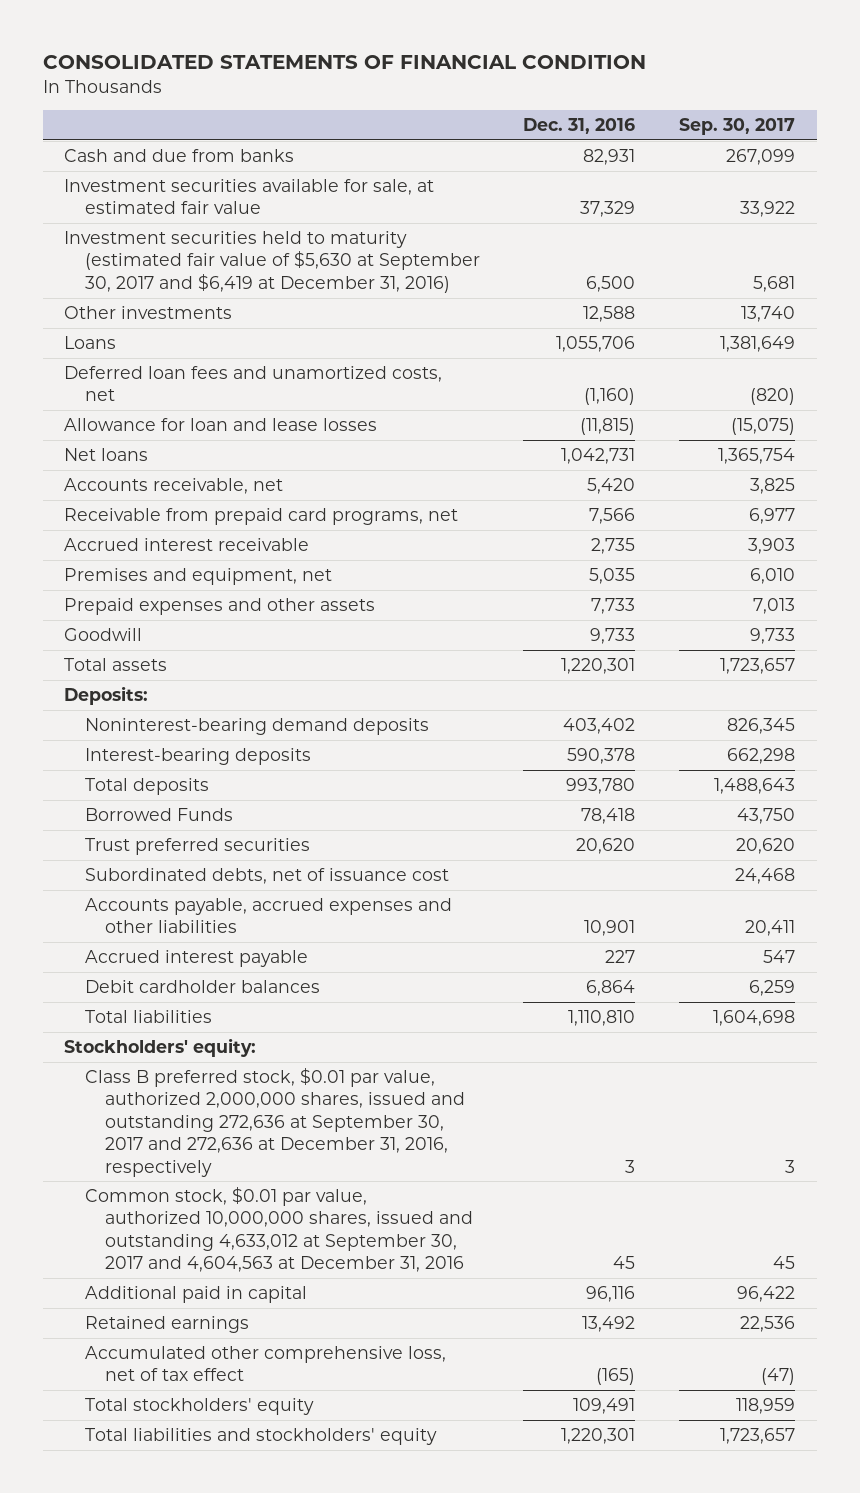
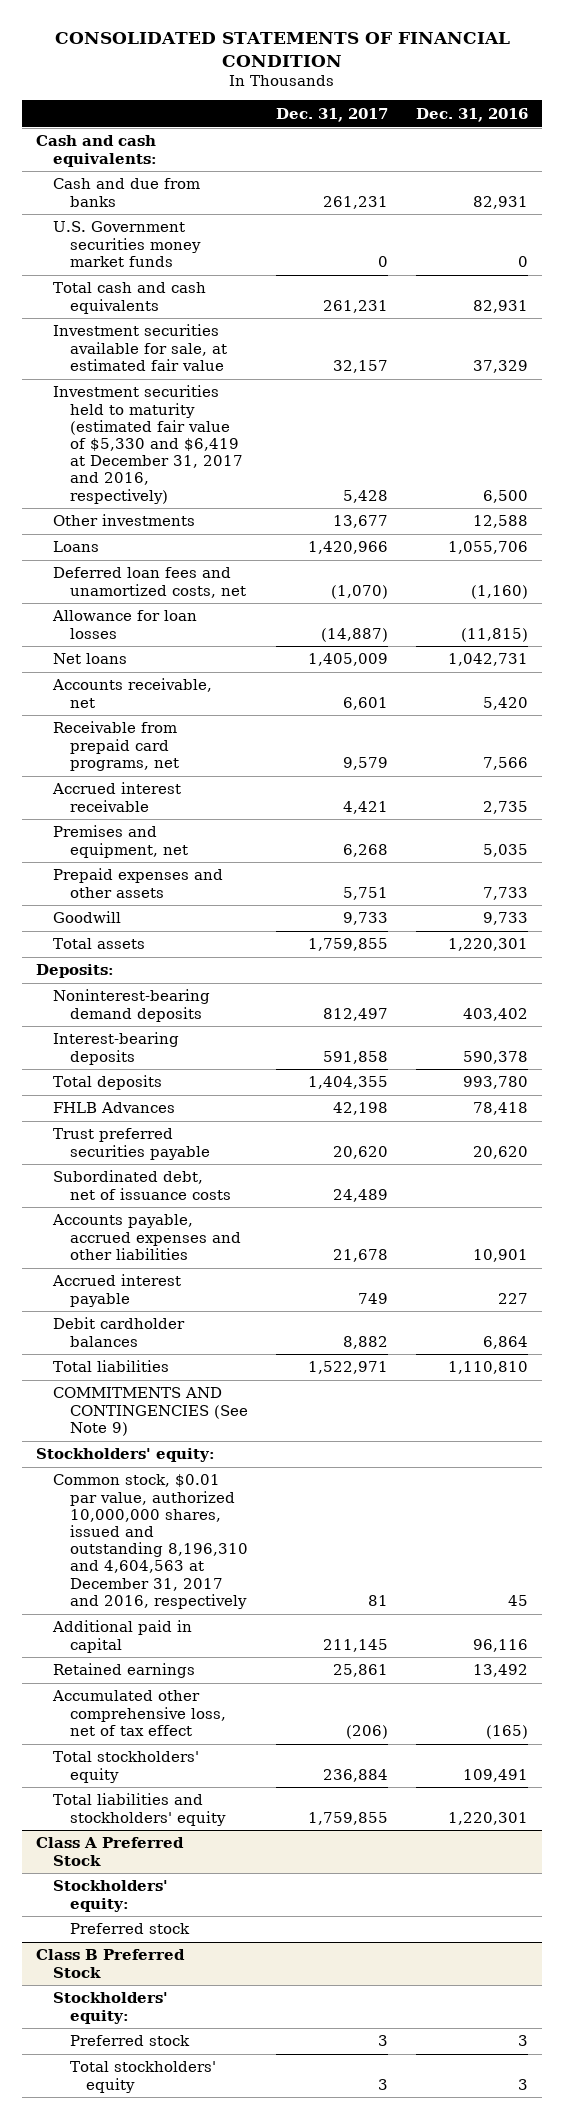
- | Dec. 31, 2016 | Sep. 30, 2017
+ | Dec. 31, 2017 | Dec. 31, 2016
+ Cash and cash equivalents:
+ U.S. Government securities money market funds | 0 | 0
+ Total cash and cash equivalents | 261,231 | 82,931
- Investment securities held to maturity (estimated fair value of $5,630 at September 30, 2017 and $6,419 at December 31, 2016) | 6,500 | 5,681
+ Investment securities held to maturity (estimated fair value of $5,330 and $6,419 at December 31, 2017 and 2016, respectively) | 5,428 | 6,500
- Allowance for loan and lease losses | (11,815) | (15,075)
+ Allowance for loan losses | (14,887) | (11,815)
- Borrowed Funds | 78,418 | 43,750
- Trust preferred securities | 20,620 | 20,620
- Subordinated debts, net of issuance cost | | 24,468
+ FHLB Advances | 42,198 | 78,418
+ Trust preferred securities payable | 20,620 | 20,620
+ Subordinated debt, net of issuance costs | 24,489 |
+ COMMITMENTS AND CONTINGENCIES (See Note 9)
- Class B preferred stock, $0.01 par value, authorized 2,000,000 shares, issued and outstanding 272,636 at September 30, 2017 and 272,636 at December 31, 2016, respectively | 3 | 3
- Common stock, $0.01 par value, authorized 10,000,000 shares, issued and outstanding 4,633,012 at September 30, 2017 and 4,604,563 at December 31, 2016 | 45 | 45
+ Common stock, $0.01 par value, authorized 10,000,000 shares, issued and outstanding 8,196,310 and 4,604,563 at December 31, 2017 and 2016, respectively | 81 | 45
+ Class A Preferred Stock
+ Stockholders' equity:
+ Preferred stock
+ Class B Preferred Stock
+ Stockholders' equity:
+ Preferred stock | 3 | 3
+ Total stockholders' equity | 3 | 3

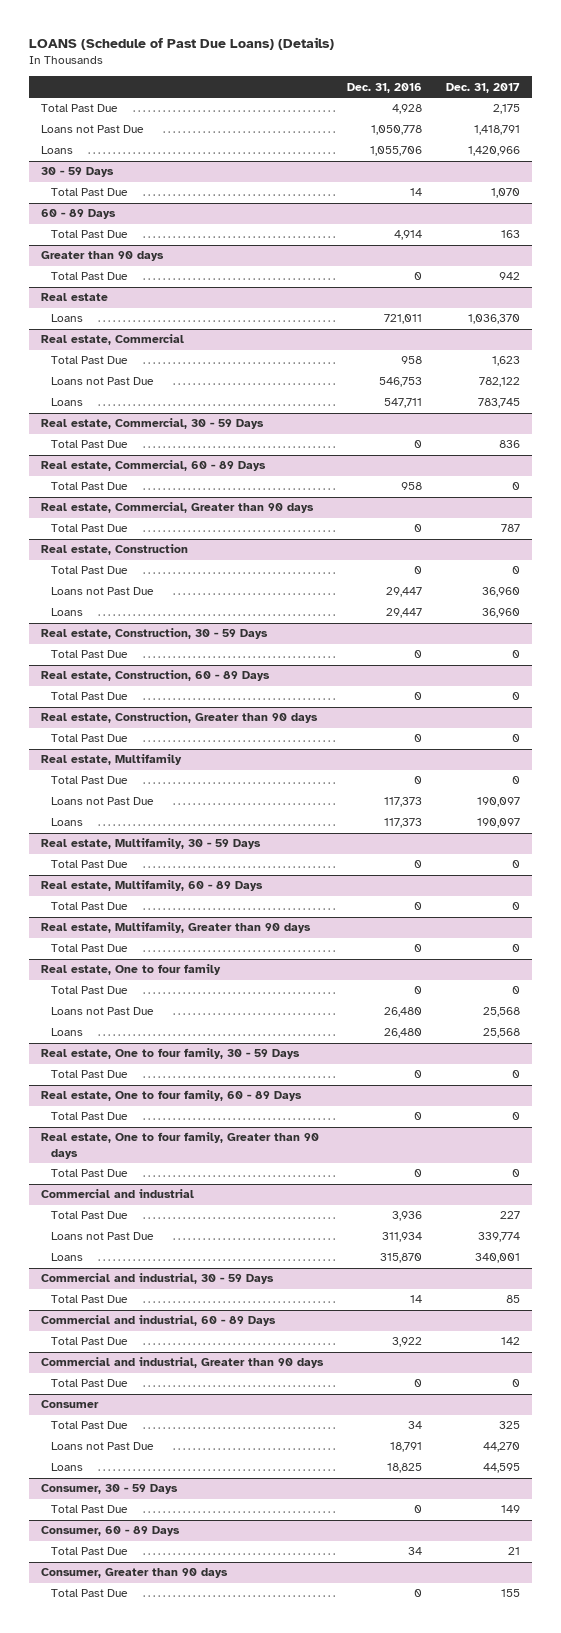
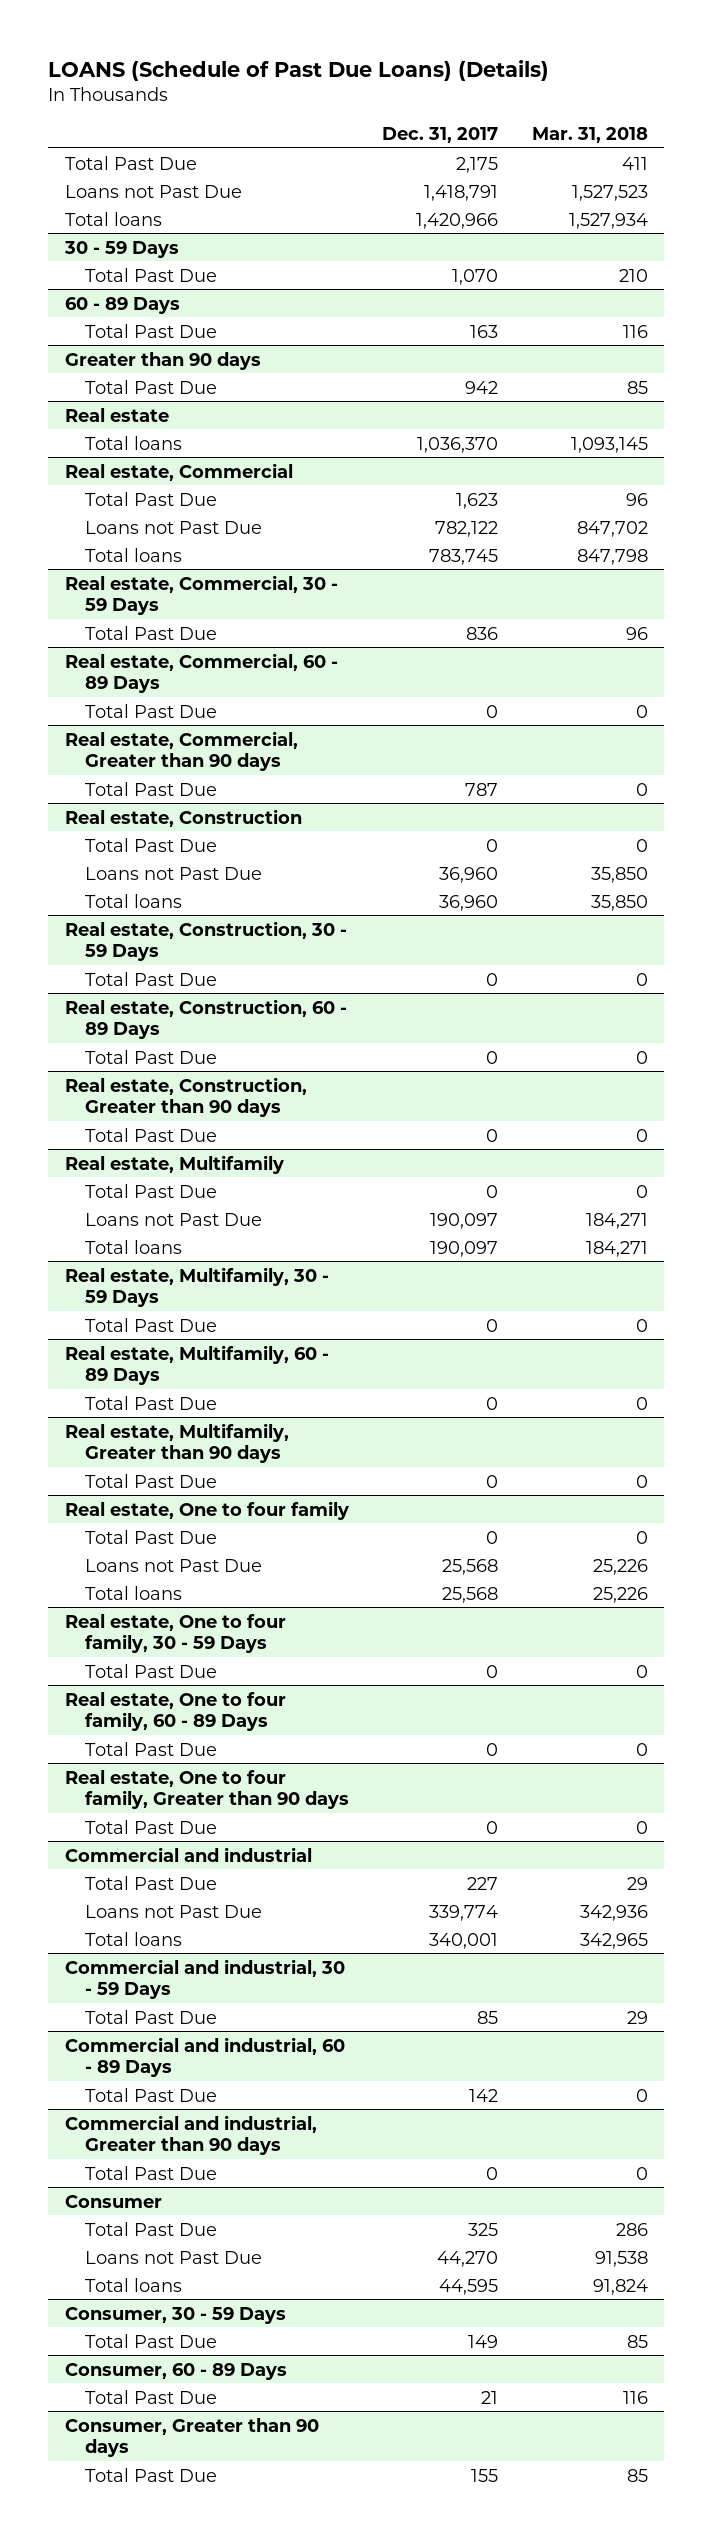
- | Dec. 31, 2016 | Dec. 31, 2017
+ | Dec. 31, 2017 | Mar. 31, 2018
- Loans | 1,055,706 | 1,420,966
+ Total loans | 1,420,966 | 1,527,934
@ Real estate
- Loans | 721,011 | 1,036,370
+ Total loans | 1,036,370 | 1,093,145
@ Real estate, Commercial
- Loans | 547,711 | 783,745
+ Total loans | 783,745 | 847,798
@ Real estate, Construction
- Loans | 29,447 | 36,960
+ Total loans | 36,960 | 35,850
@ Real estate, Multifamily
- Loans | 117,373 | 190,097
+ Total loans | 190,097 | 184,271
@ Real estate, One to four family
- Loans | 26,480 | 25,568
+ Total loans | 25,568 | 25,226
@ Commercial and industrial
- Loans | 315,870 | 340,001
+ Total loans | 340,001 | 342,965
@ Consumer
- Loans | 18,825 | 44,595
+ Total loans | 44,595 | 91,824

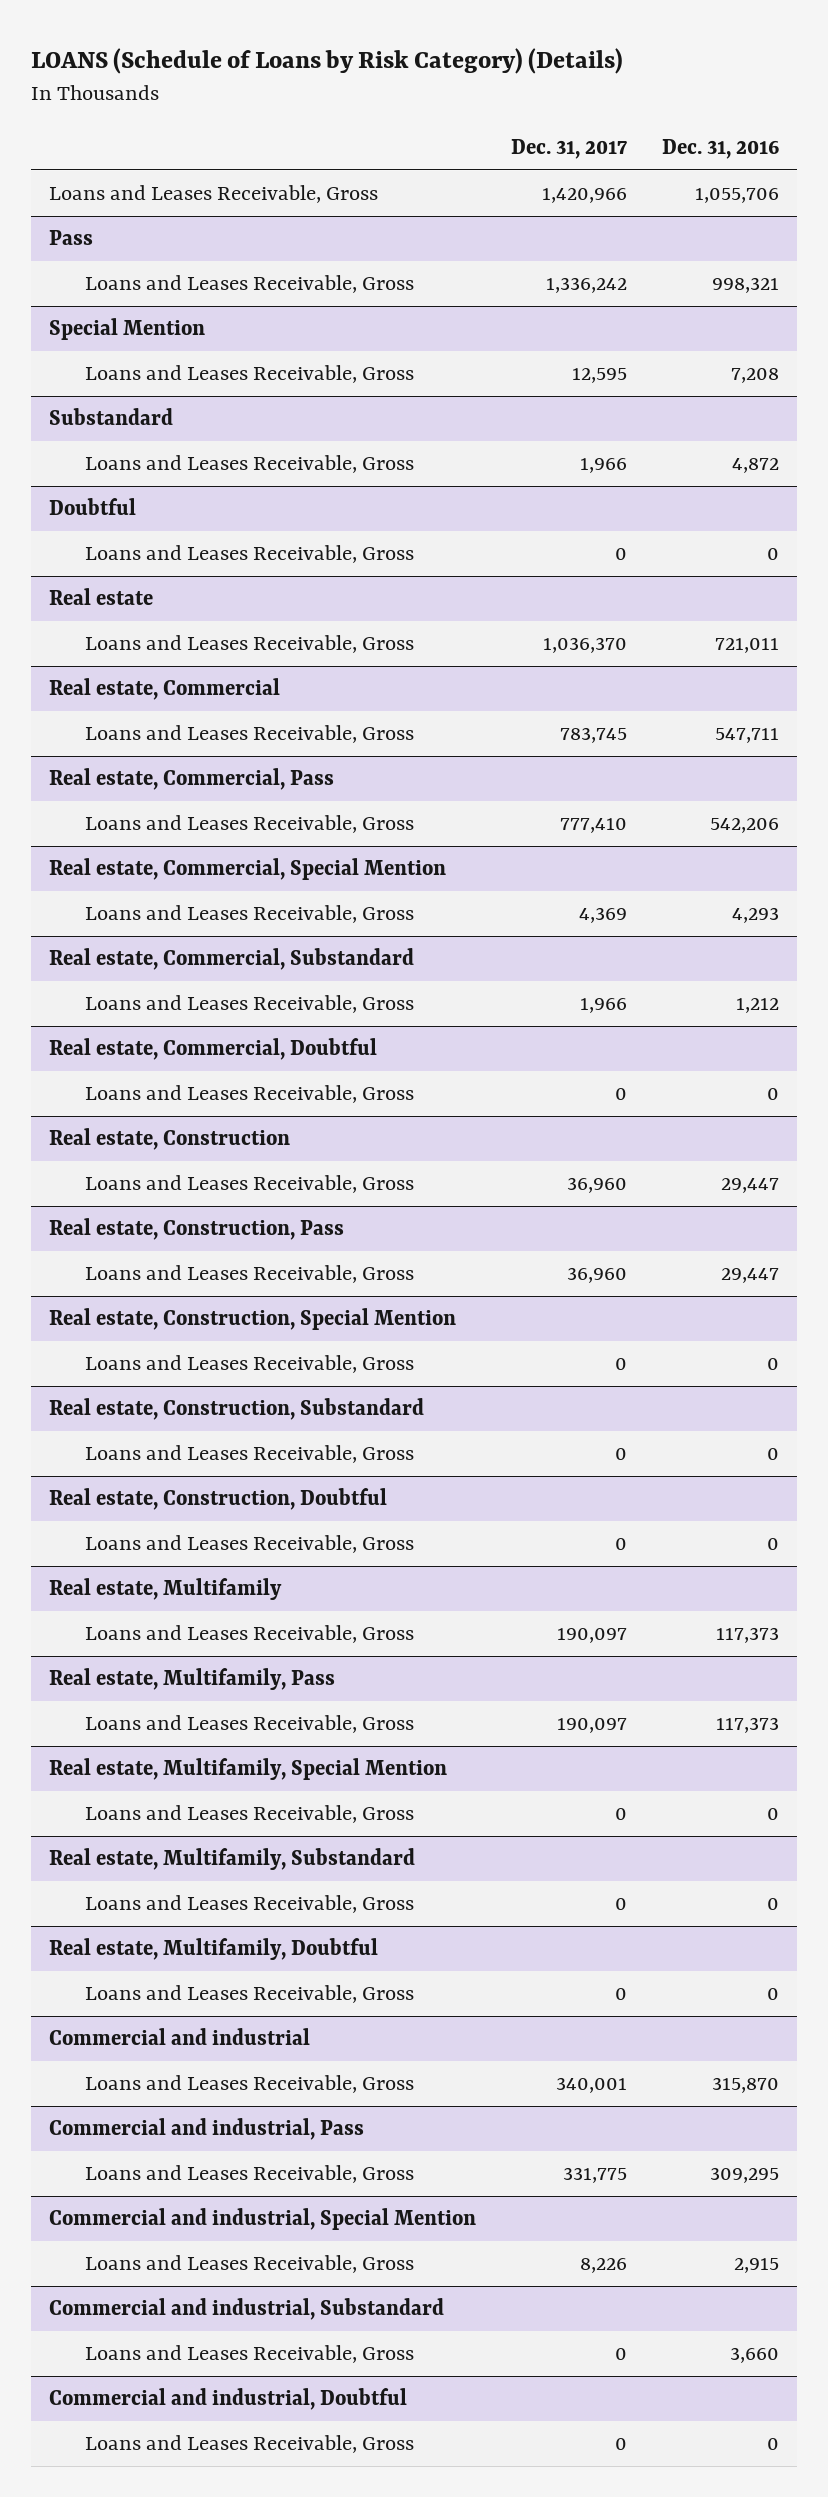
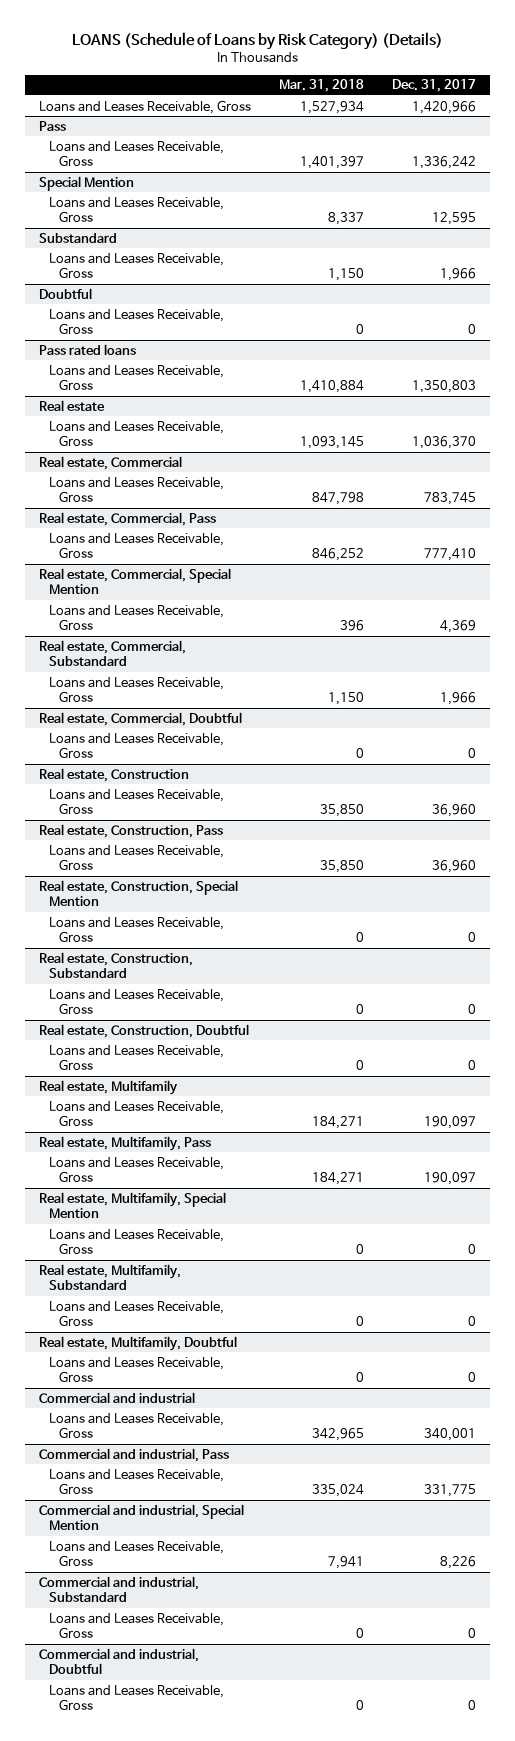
- | Dec. 31, 2017 | Dec. 31, 2016
+ | Mar. 31, 2018 | Dec. 31, 2017
+ Pass rated loans
+ Loans and Leases Receivable, Gross | 1,410,884 | 1,350,803

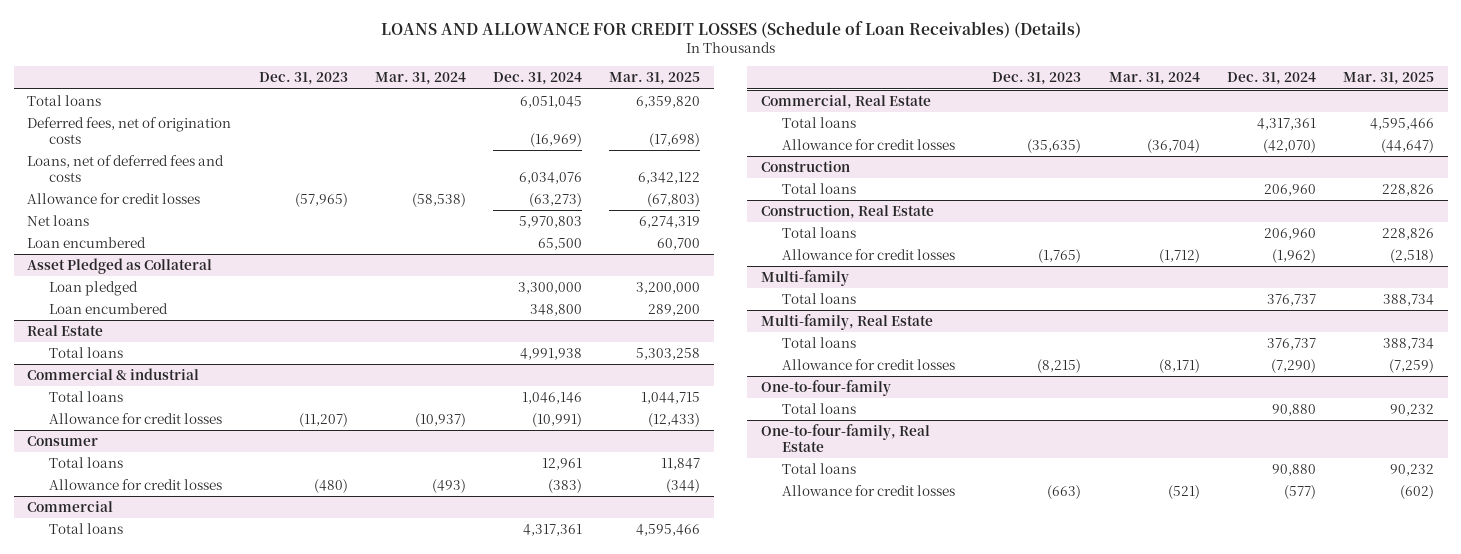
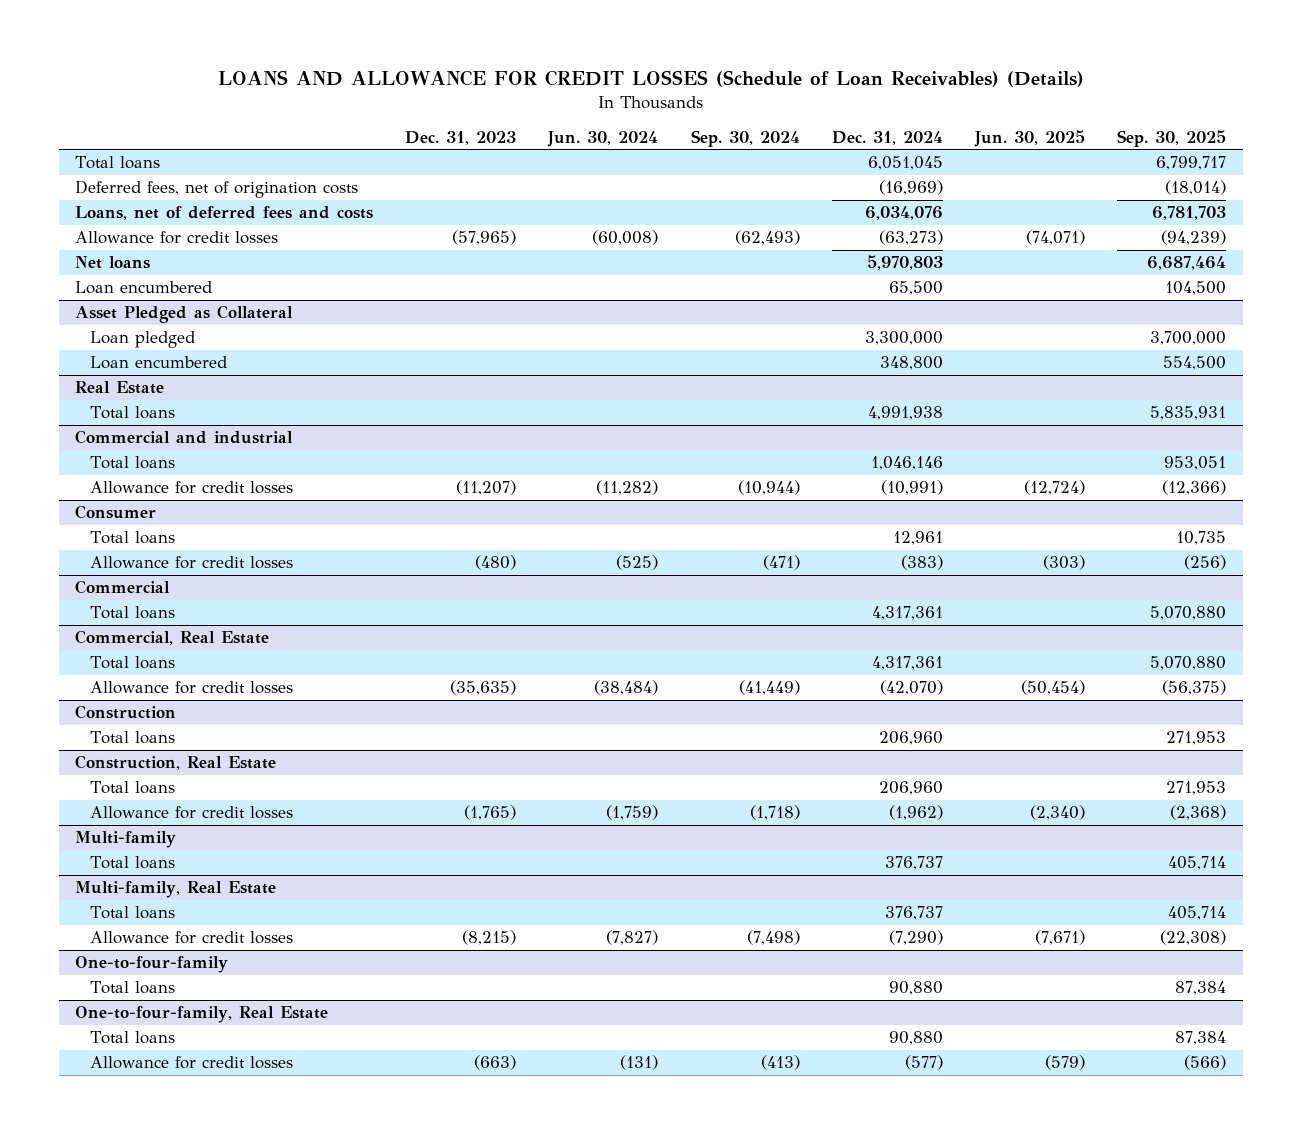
- | Dec. 31, 2023 | Mar. 31, 2024 | Dec. 31, 2024 | Mar. 31, 2025
+ | Dec. 31, 2023 | Jun. 30, 2024 | Sep. 30, 2024 | Dec. 31, 2024 | Jun. 30, 2025 | Sep. 30, 2025
- Commercial & industrial
+ Commercial and industrial

